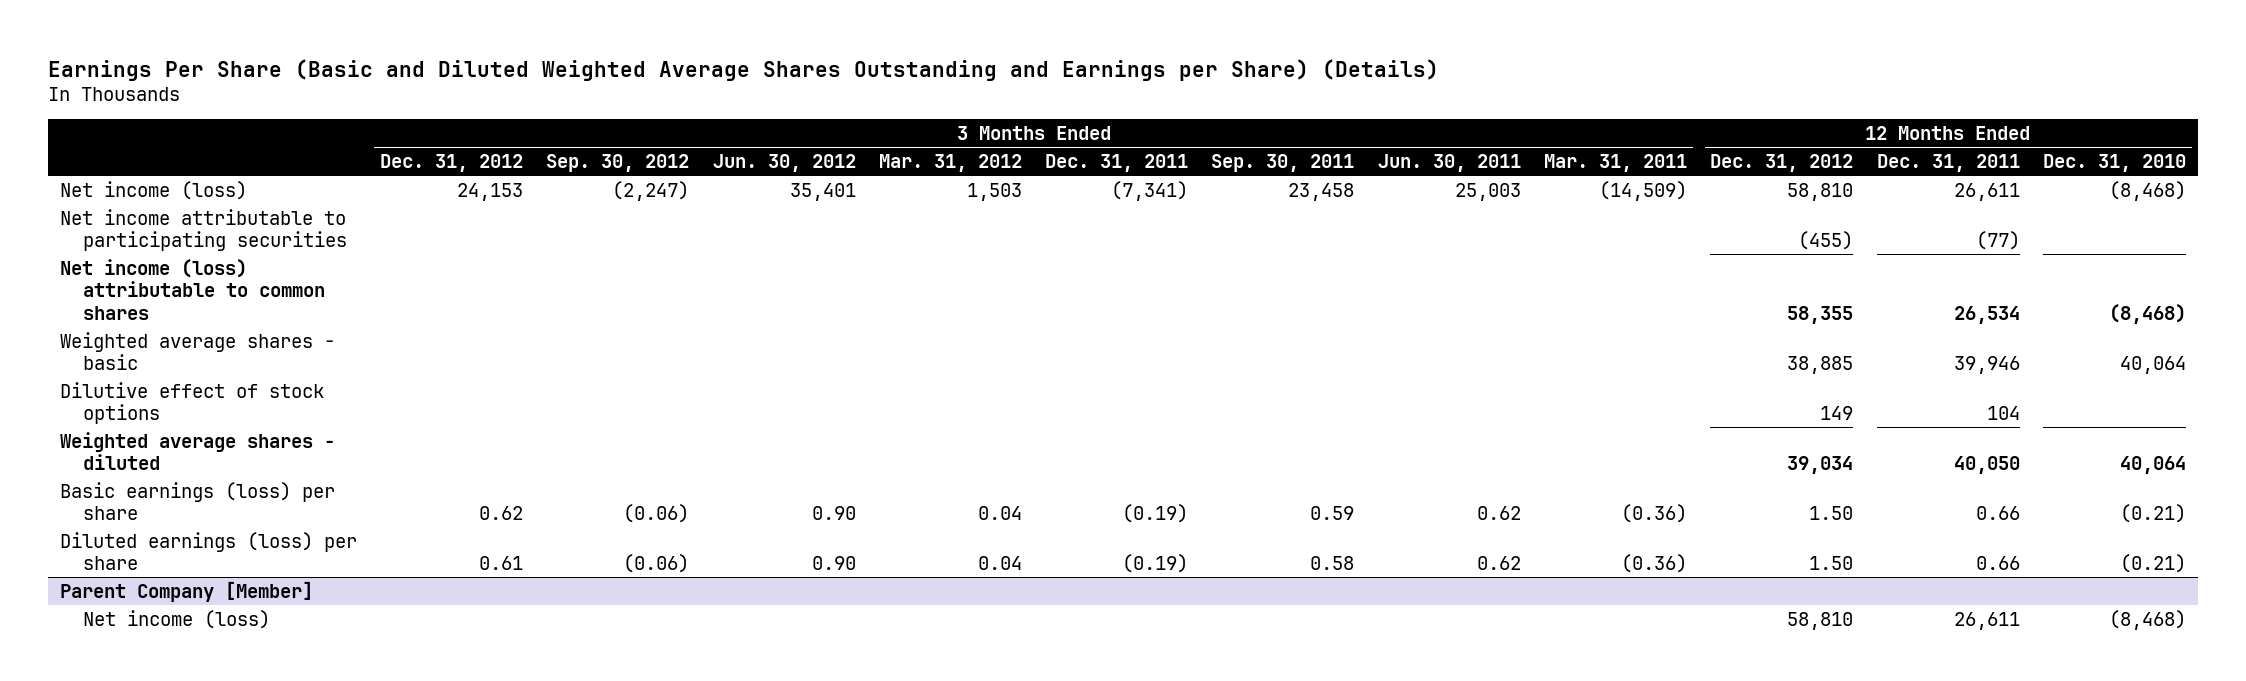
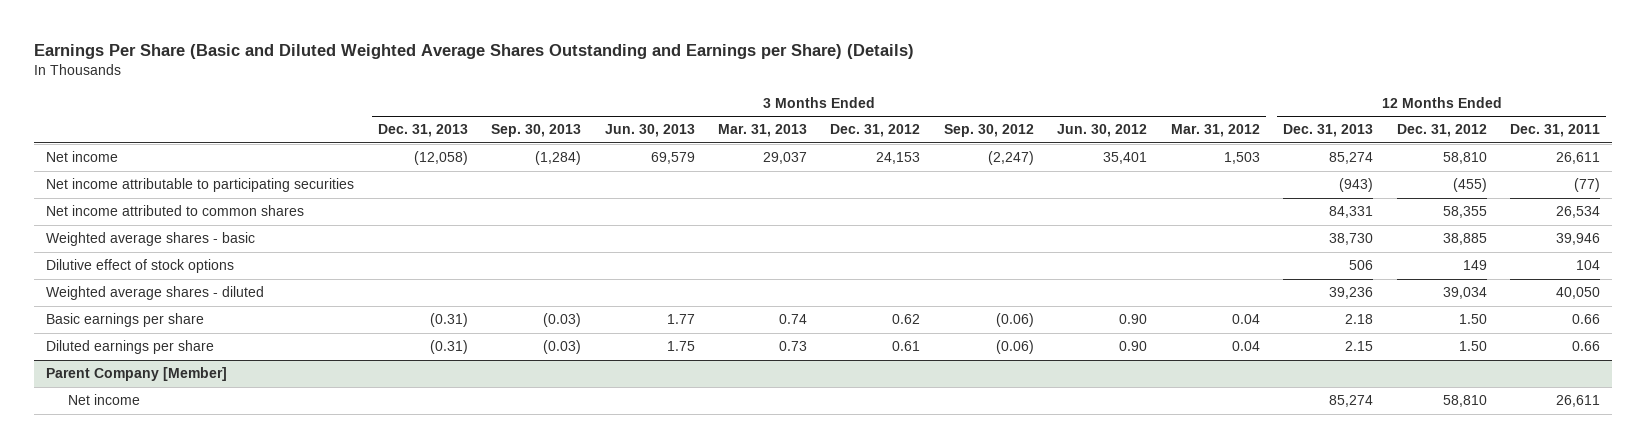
- | 3 Months Ended Dec. 31, 2012 | 3 Months Ended Sep. 30, 2012 | 3 Months Ended Jun. 30, 2012 | 3 Months Ended Mar. 31, 2012 | 3 Months Ended Dec. 31, 2011 | 3 Months Ended Sep. 30, 2011 | 3 Months Ended Jun. 30, 2011 | 3 Months Ended Mar. 31, 2011 | 12 Months Ended Dec. 31, 2012 | 12 Months Ended Dec. 31, 2011 | 12 Months Ended Dec. 31, 2010
+ | 3 Months Ended Dec. 31, 2013 | 3 Months Ended Sep. 30, 2013 | 3 Months Ended Jun. 30, 2013 | 3 Months Ended Mar. 31, 2013 | 3 Months Ended Dec. 31, 2012 | 3 Months Ended Sep. 30, 2012 | 3 Months Ended Jun. 30, 2012 | 3 Months Ended Mar. 31, 2012 | 12 Months Ended Dec. 31, 2013 | 12 Months Ended Dec. 31, 2012 | 12 Months Ended Dec. 31, 2011
- Net income (loss) | 24,153 | (2,247) | 35,401 | 1,503 | (7,341) | 23,458 | 25,003 | (14,509) | 58,810 | 26,611 | (8,468)
+ Net income | (12,058) | (1,284) | 69,579 | 29,037 | 24,153 | (2,247) | 35,401 | 1,503 | 85,274 | 58,810 | 26,611
- Net income (loss) attributable to common shares | | | | | | | | | 58,355 | 26,534 | (8,468)
+ Net income attributed to common shares | | | | | | | | | 84,331 | 58,355 | 26,534
- Basic earnings (loss) per share | 0.62 | (0.06) | 0.90 | 0.04 | (0.19) | 0.59 | 0.62 | (0.36) | 1.50 | 0.66 | (0.21)
- Diluted earnings (loss) per share | 0.61 | (0.06) | 0.90 | 0.04 | (0.19) | 0.58 | 0.62 | (0.36) | 1.50 | 0.66 | (0.21)
+ Basic earnings per share | (0.31) | (0.03) | 1.77 | 0.74 | 0.62 | (0.06) | 0.90 | 0.04 | 2.18 | 1.50 | 0.66
+ Diluted earnings per share | (0.31) | (0.03) | 1.75 | 0.73 | 0.61 | (0.06) | 0.90 | 0.04 | 2.15 | 1.50 | 0.66
@ Parent Company [Member]
- Net income (loss) | | | | | | | | | 58,810 | 26,611 | (8,468)
+ Net income | | | | | | | | | 85,274 | 58,810 | 26,611

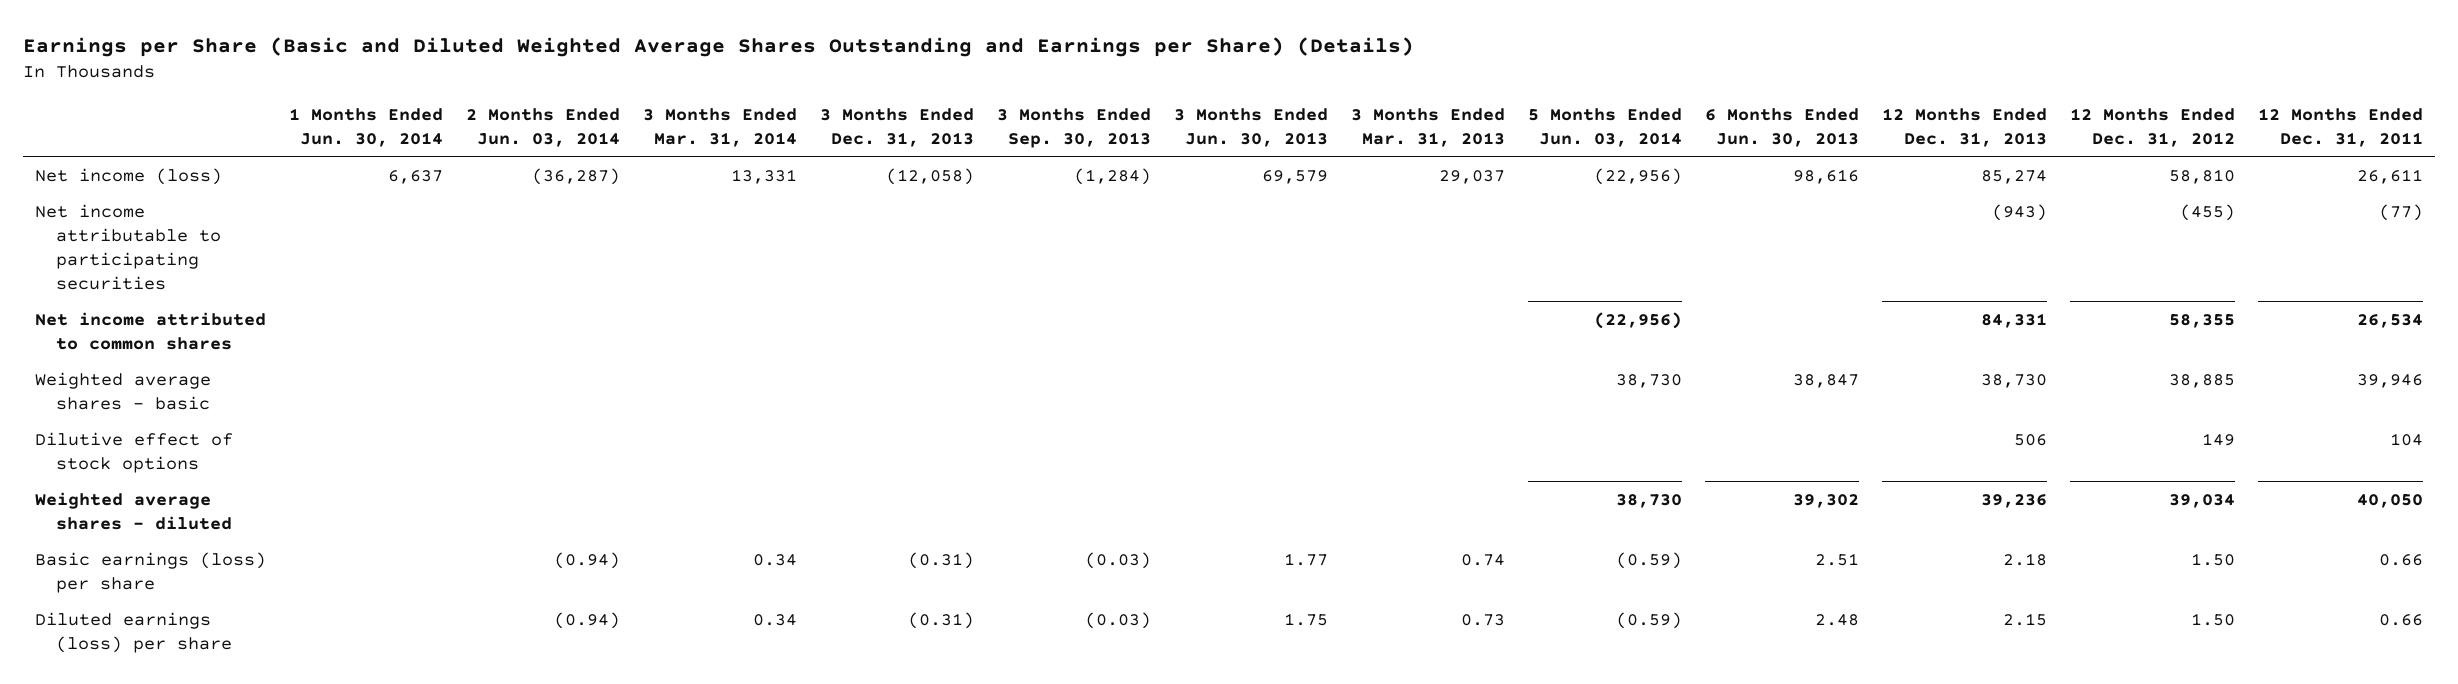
- Earnings Per Share (Basic and Diluted Weighted Average Shares Outstanding and Earnings per Share) (Details)
+ Earnings per Share (Basic and Diluted Weighted Average Shares Outstanding and Earnings per Share) (Details)
- | 3 Months Ended Dec. 31, 2013 | 3 Months Ended Sep. 30, 2013 | 3 Months Ended Jun. 30, 2013 | 3 Months Ended Mar. 31, 2013 | 3 Months Ended Dec. 31, 2012 | 3 Months Ended Sep. 30, 2012 | 3 Months Ended Jun. 30, 2012 | 3 Months Ended Mar. 31, 2012 | 12 Months Ended Dec. 31, 2013 | 12 Months Ended Dec. 31, 2012 | 12 Months Ended Dec. 31, 2011
+ | 1 Months Ended Jun. 30, 2014 | 2 Months Ended Jun. 03, 2014 | 3 Months Ended Mar. 31, 2014 | 3 Months Ended Dec. 31, 2013 | 3 Months Ended Sep. 30, 2013 | 3 Months Ended Jun. 30, 2013 | 3 Months Ended Mar. 31, 2013 | 5 Months Ended Jun. 03, 2014 | 6 Months Ended Jun. 30, 2013 | 12 Months Ended Dec. 31, 2013 | 12 Months Ended Dec. 31, 2012 | 12 Months Ended Dec. 31, 2011
- Net income | (12,058) | (1,284) | 69,579 | 29,037 | 24,153 | (2,247) | 35,401 | 1,503 | 85,274 | 58,810 | 26,611
+ Net income (loss) | 6,637 | (36,287) | 13,331 | (12,058) | (1,284) | 69,579 | 29,037 | (22,956) | 98,616 | 85,274 | 58,810 | 26,611
- Basic earnings per share | (0.31) | (0.03) | 1.77 | 0.74 | 0.62 | (0.06) | 0.90 | 0.04 | 2.18 | 1.50 | 0.66
- Diluted earnings per share | (0.31) | (0.03) | 1.75 | 0.73 | 0.61 | (0.06) | 0.90 | 0.04 | 2.15 | 1.50 | 0.66
- Parent Company [Member]
- Net income | | | | | | | | | 85,274 | 58,810 | 26,611
+ Basic earnings (loss) per share | | (0.94) | 0.34 | (0.31) | (0.03) | 1.77 | 0.74 | (0.59) | 2.51 | 2.18 | 1.50 | 0.66
+ Diluted earnings (loss) per share | | (0.94) | 0.34 | (0.31) | (0.03) | 1.75 | 0.73 | (0.59) | 2.48 | 2.15 | 1.50 | 0.66

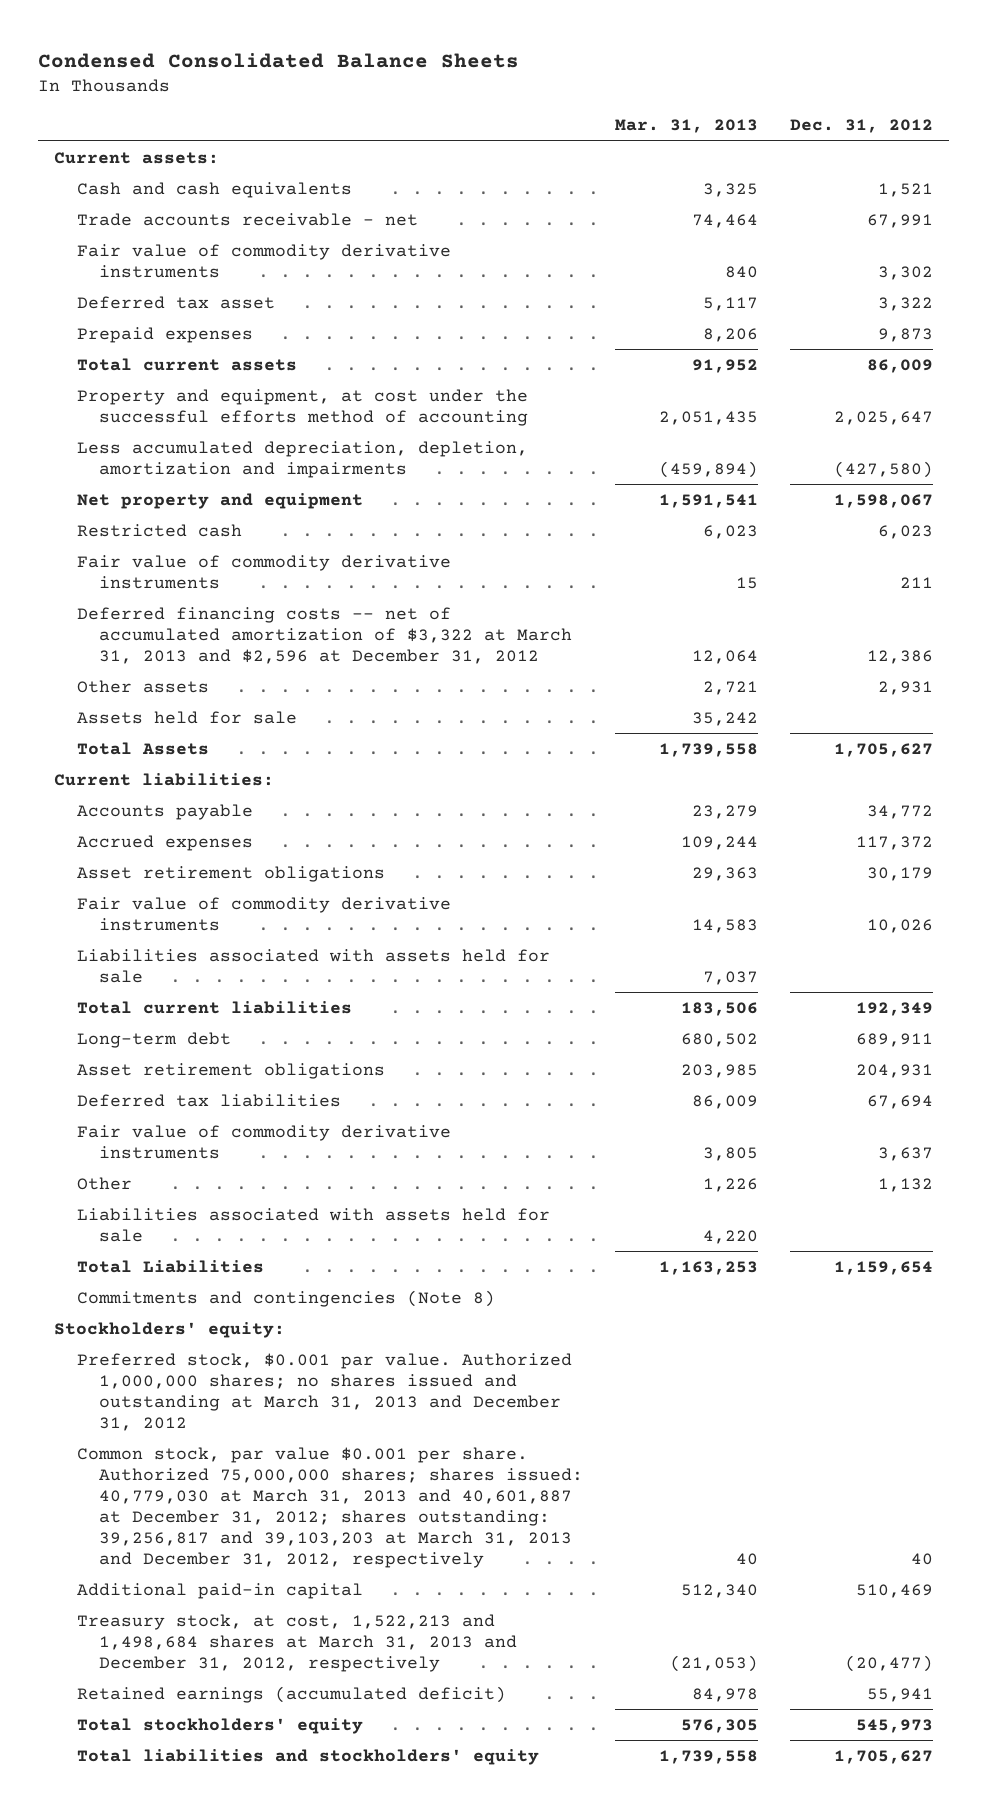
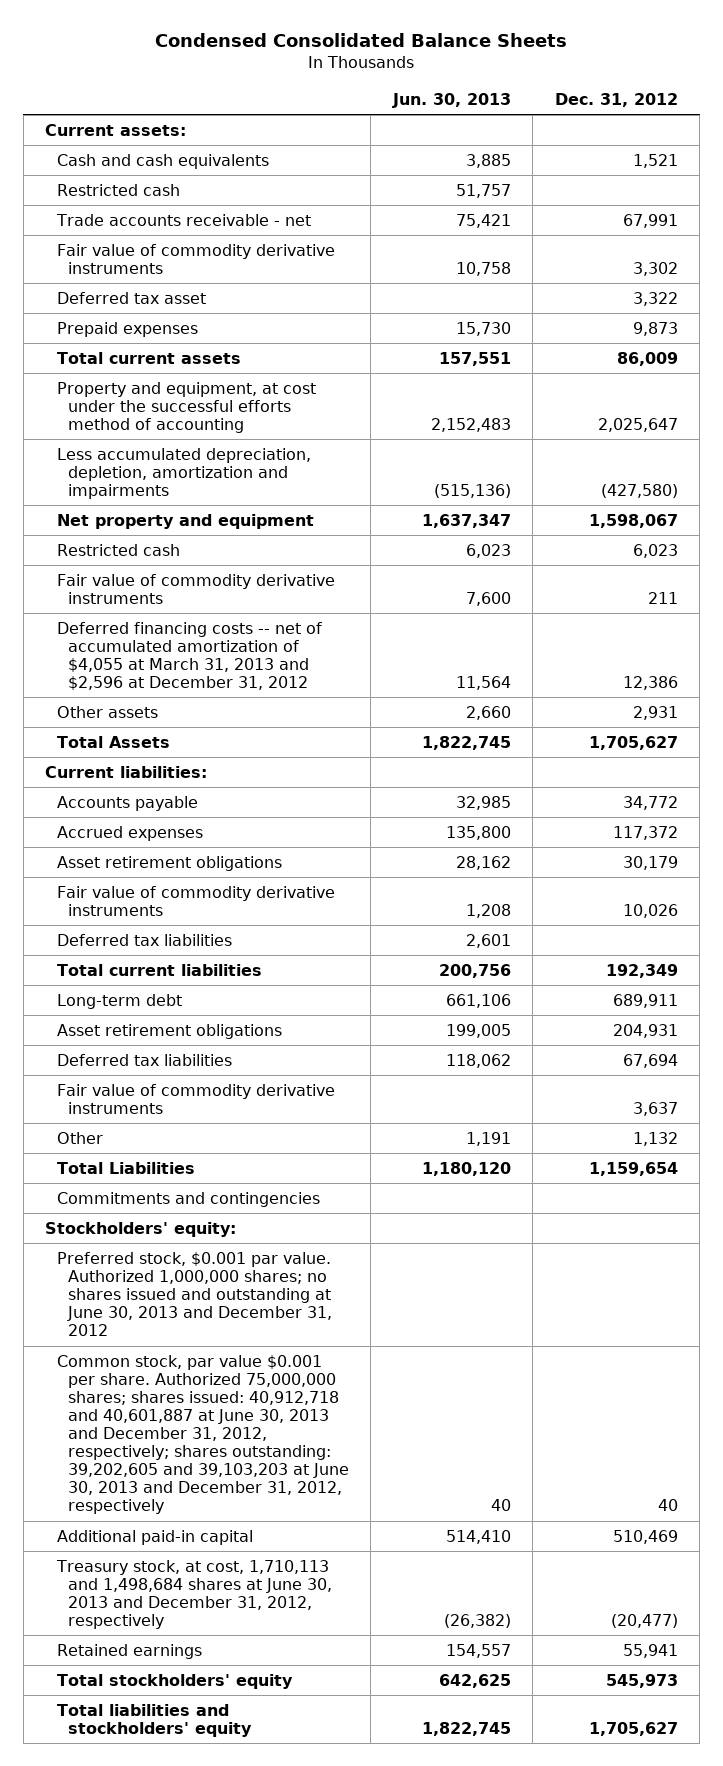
- | Mar. 31, 2013 | Dec. 31, 2012
+ | Jun. 30, 2013 | Dec. 31, 2012
+ Restricted cash | 51,757 |
- Deferred financing costs -- net of accumulated amortization of $3,322 at March 31, 2013 and $2,596 at December 31, 2012 | 12,064 | 12,386
+ Deferred financing costs -- net of accumulated amortization of $4,055 at March 31, 2013 and $2,596 at December 31, 2012 | 11,564 | 12,386
- Assets held for sale | 35,242 |
- Liabilities associated with assets held for sale | 7,037 |
+ Deferred tax liabilities | 2,601 |
- Liabilities associated with assets held for sale | 4,220 |
- Commitments and contingencies (Note 8)
+ Commitments and contingencies
- Preferred stock, $0.001 par value. Authorized 1,000,000 shares; no shares issued and outstanding at March 31, 2013 and December 31, 2012
- Common stock, par value $0.001 per share. Authorized 75,000,000 shares; shares issued: 40,779,030 at March 31, 2013 and 40,601,887 at December 31, 2012; shares outstanding: 39,256,817 and 39,103,203 at March 31, 2013 and December 31, 2012, respectively | 40 | 40
+ Preferred stock, $0.001 par value. Authorized 1,000,000 shares; no shares issued and outstanding at June 30, 2013 and December 31, 2012
+ Common stock, par value $0.001 per share. Authorized 75,000,000 shares; shares issued: 40,912,718 and 40,601,887 at June 30, 2013 and December 31, 2012, respectively; shares outstanding: 39,202,605 and 39,103,203 at June 30, 2013 and December 31, 2012, respectively | 40 | 40
- Treasury stock, at cost, 1,522,213 and 1,498,684 shares at March 31, 2013 and December 31, 2012, respectively | (21,053) | (20,477)
- Retained earnings (accumulated deficit) | 84,978 | 55,941
+ Treasury stock, at cost, 1,710,113 and 1,498,684 shares at June 30, 2013 and December 31, 2012, respectively | (26,382) | (20,477)
+ Retained earnings | 154,557 | 55,941

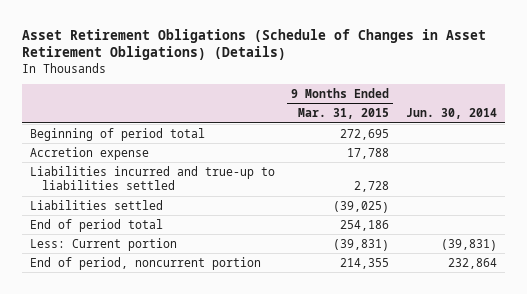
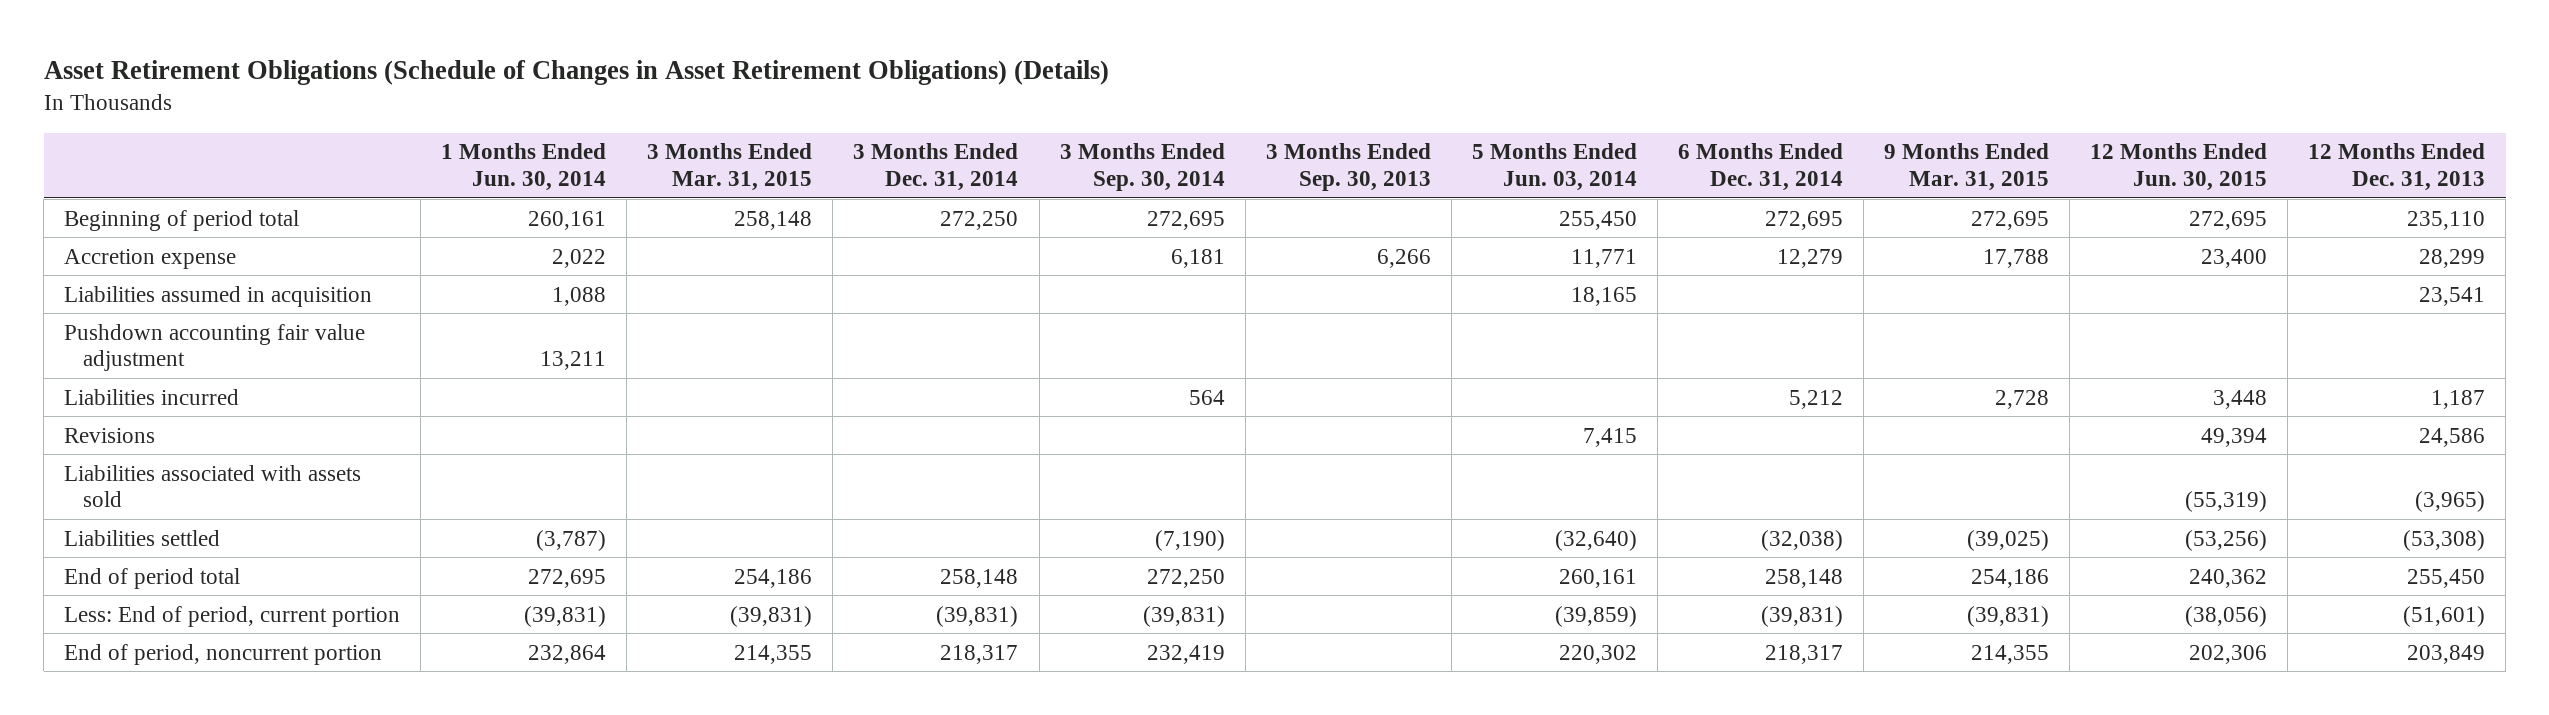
- | 9 Months Ended Mar. 31, 2015 | Jun. 30, 2014
+ | 1 Months Ended Jun. 30, 2014 | 3 Months Ended Mar. 31, 2015 | 3 Months Ended Dec. 31, 2014 | 3 Months Ended Sep. 30, 2014 | 3 Months Ended Sep. 30, 2013 | 5 Months Ended Jun. 03, 2014 | 6 Months Ended Dec. 31, 2014 | 9 Months Ended Mar. 31, 2015 | 12 Months Ended Jun. 30, 2015 | 12 Months Ended Dec. 31, 2013
- Liabilities incurred and true-up to liabilities settled | 2,728 |
+ Liabilities assumed in acquisition | 1,088 | | | | | 18,165 | | | | 23,541
+ Pushdown accounting fair value adjustment | 13,211 | | | | | | | | |
+ Liabilities incurred | | | | 564 | | | 5,212 | 2,728 | 3,448 | 1,187
+ Revisions | | | | | | 7,415 | | | 49,394 | 24,586
+ Liabilities associated with assets sold | | | | | | | | | (55,319) | (3,965)
- Less: Current portion | (39,831) | (39,831)
+ Less: End of period, current portion | (39,831) | (39,831) | (39,831) | (39,831) | | (39,859) | (39,831) | (39,831) | (38,056) | (51,601)

